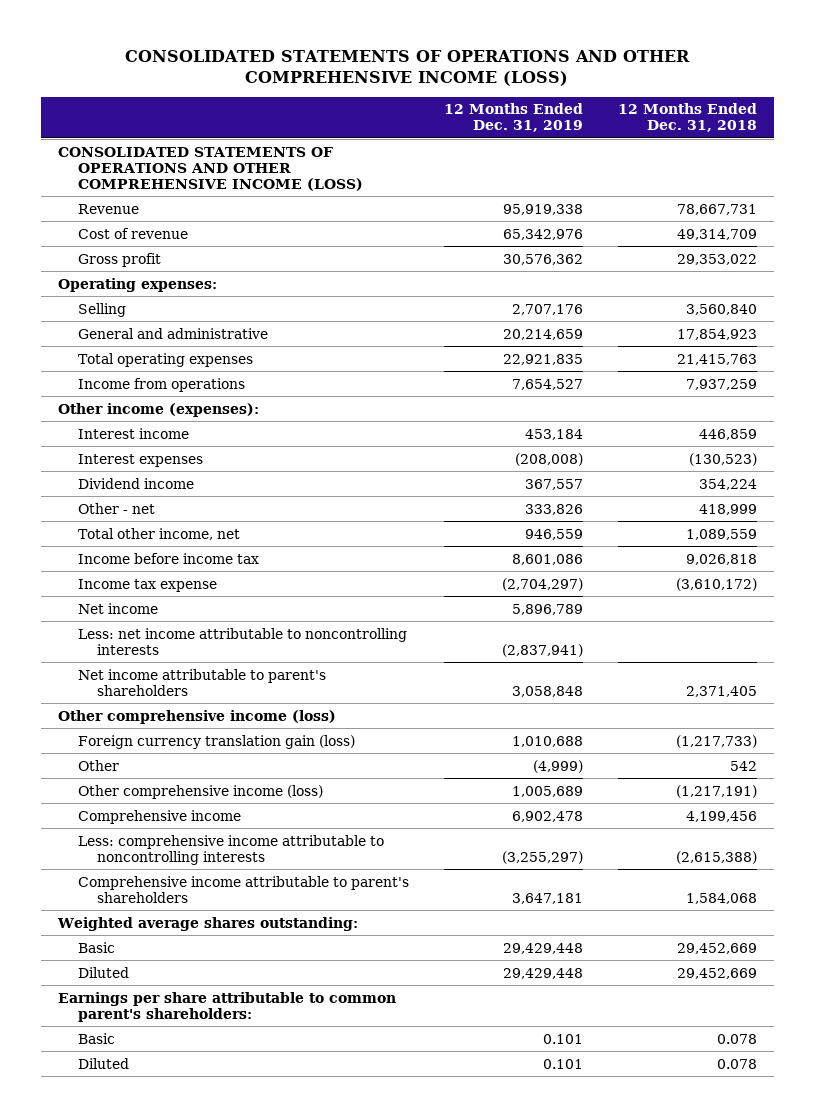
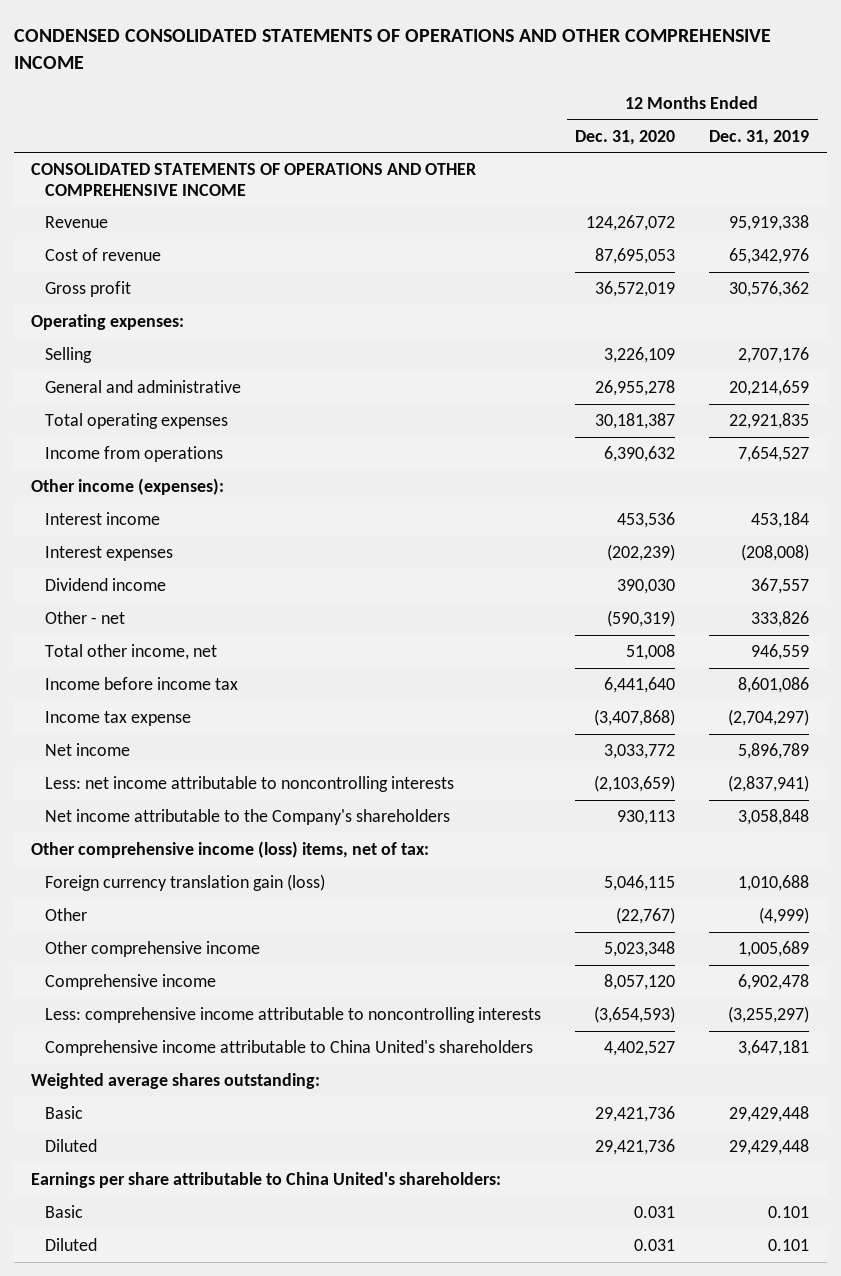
- CONSOLIDATED STATEMENTS OF OPERATIONS AND OTHER COMPREHENSIVE INCOME (LOSS)
+ CONDENSED CONSOLIDATED STATEMENTS OF OPERATIONS AND OTHER COMPREHENSIVE INCOME
- | 12 Months Ended Dec. 31, 2019 | 12 Months Ended Dec. 31, 2018
+ | 12 Months Ended Dec. 31, 2020 | 12 Months Ended Dec. 31, 2019
- CONSOLIDATED STATEMENTS OF OPERATIONS AND OTHER COMPREHENSIVE INCOME (LOSS)
+ CONSOLIDATED STATEMENTS OF OPERATIONS AND OTHER COMPREHENSIVE INCOME
- Net income attributable to parent's shareholders | 3,058,848 | 2,371,405
- Other comprehensive income (loss)
+ Net income attributable to the Company's shareholders | 930,113 | 3,058,848
+ Other comprehensive income (loss) items, net of tax:
- Other comprehensive income (loss) | 1,005,689 | (1,217,191)
+ Other comprehensive income | 5,023,348 | 1,005,689
- Comprehensive income attributable to parent's shareholders | 3,647,181 | 1,584,068
+ Comprehensive income attributable to China United's shareholders | 4,402,527 | 3,647,181
- Earnings per share attributable to common parent's shareholders:
+ Earnings per share attributable to China United's shareholders:

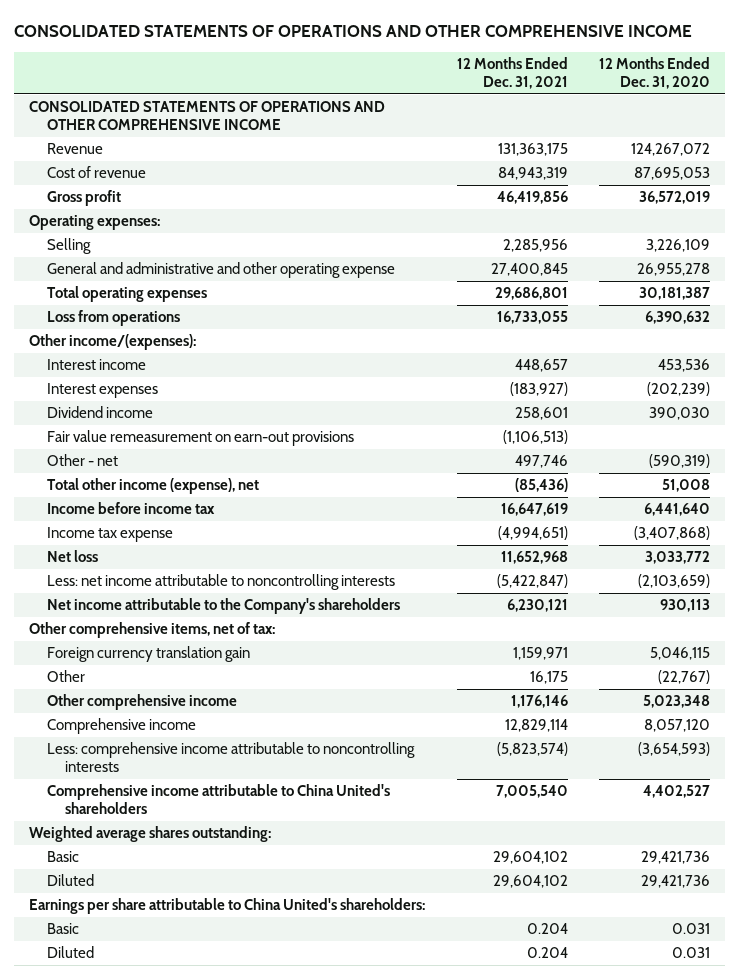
- CONDENSED CONSOLIDATED STATEMENTS OF OPERATIONS AND OTHER COMPREHENSIVE INCOME
+ CONSOLIDATED STATEMENTS OF OPERATIONS AND OTHER COMPREHENSIVE INCOME
- | 12 Months Ended Dec. 31, 2020 | 12 Months Ended Dec. 31, 2019
+ | 12 Months Ended Dec. 31, 2021 | 12 Months Ended Dec. 31, 2020
- General and administrative | 26,955,278 | 20,214,659
+ General and administrative and other operating expense | 27,400,845 | 26,955,278
- Income from operations | 6,390,632 | 7,654,527
- Other income (expenses):
+ Loss from operations | 16,733,055 | 6,390,632
+ Other income/(expenses):
+ Fair value remeasurement on earn-out provisions | (1,106,513) |
- Total other income, net | 51,008 | 946,559
+ Total other income (expense), net | (85,436) | 51,008
- Net income | 3,033,772 | 5,896,789
+ Net loss | 11,652,968 | 3,033,772
- Other comprehensive income (loss) items, net of tax:
- Foreign currency translation gain (loss) | 5,046,115 | 1,010,688
+ Other comprehensive items, net of tax:
+ Foreign currency translation gain | 1,159,971 | 5,046,115

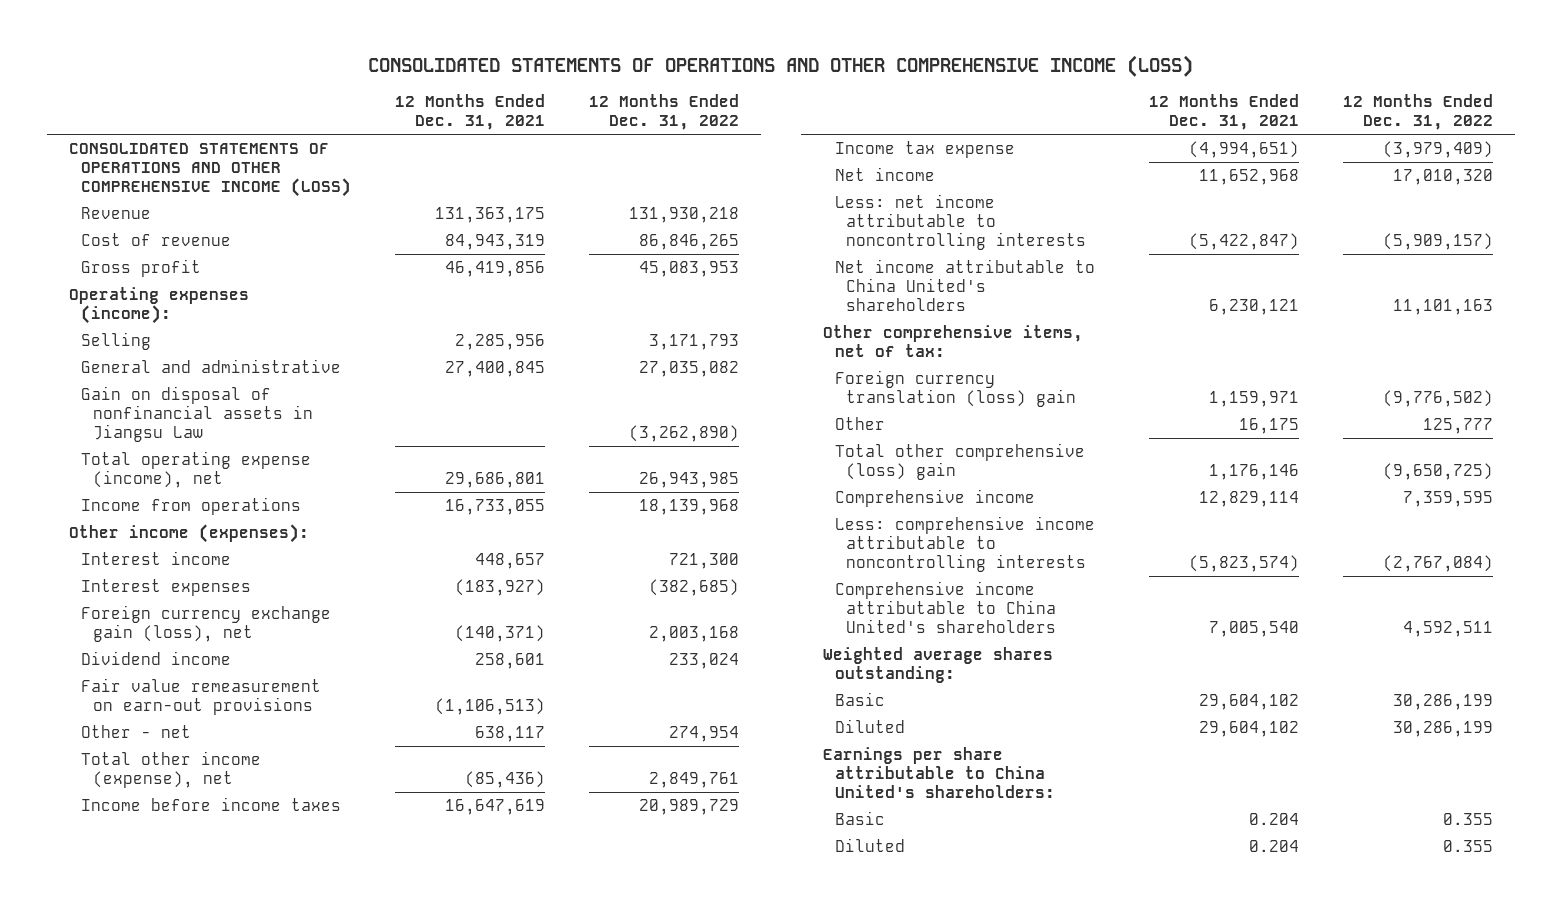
- CONSOLIDATED STATEMENTS OF OPERATIONS AND OTHER COMPREHENSIVE INCOME
+ CONSOLIDATED STATEMENTS OF OPERATIONS AND OTHER COMPREHENSIVE INCOME (LOSS)
- | 12 Months Ended Dec. 31, 2021 | 12 Months Ended Dec. 31, 2020
+ | 12 Months Ended Dec. 31, 2021 | 12 Months Ended Dec. 31, 2022
- CONSOLIDATED STATEMENTS OF OPERATIONS AND OTHER COMPREHENSIVE INCOME
+ CONSOLIDATED STATEMENTS OF OPERATIONS AND OTHER COMPREHENSIVE INCOME (LOSS)
- Operating expenses:
+ Operating expenses (income):
- General and administrative and other operating expense | 27,400,845 | 26,955,278
- Total operating expenses | 29,686,801 | 30,181,387
- Loss from operations | 16,733,055 | 6,390,632
- Other income/(expenses):
+ General and administrative | 27,400,845 | 27,035,082
+ Gain on disposal of nonfinancial assets in Jiangsu Law | | (3,262,890)
+ Total operating expense (income), net | 29,686,801 | 26,943,985
+ Income from operations | 16,733,055 | 18,139,968
+ Other income (expenses):
+ Foreign currency exchange gain (loss), net | (140,371) | 2,003,168
- Other - net | 497,746 | (590,319)
+ Other - net | 638,117 | 274,954
- Income before income tax | 16,647,619 | 6,441,640
+ Income before income taxes | 16,647,619 | 20,989,729
- Net loss | 11,652,968 | 3,033,772
+ Net income | 11,652,968 | 17,010,320
- Net income attributable to the Company's shareholders | 6,230,121 | 930,113
+ Net income attributable to China United's shareholders | 6,230,121 | 11,101,163
- Foreign currency translation gain | 1,159,971 | 5,046,115
+ Foreign currency translation (loss) gain | 1,159,971 | (9,776,502)
- Other comprehensive income | 1,176,146 | 5,023,348
+ Total other comprehensive (loss) gain | 1,176,146 | (9,650,725)

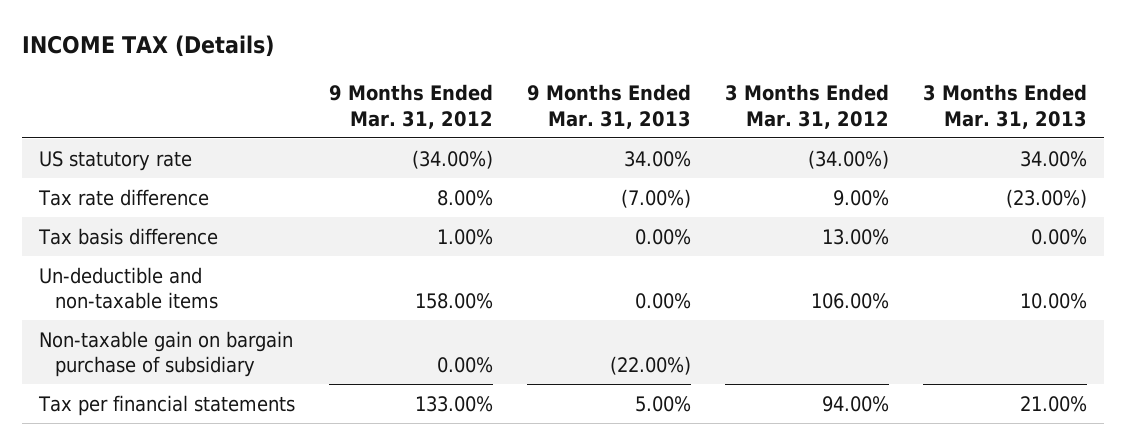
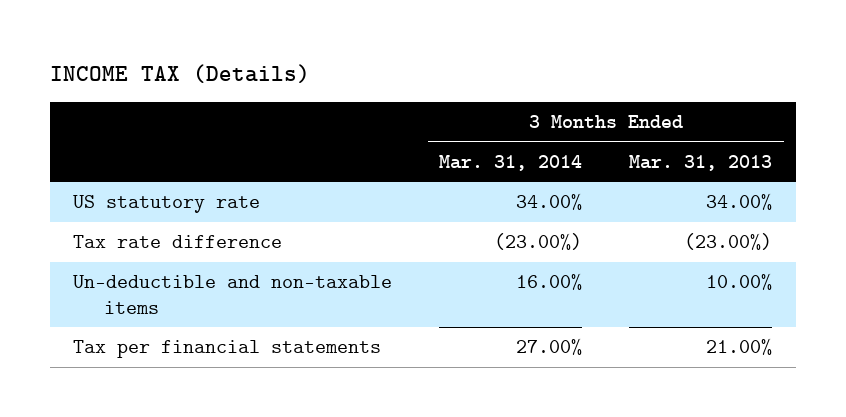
- | 9 Months Ended Mar. 31, 2012 | 9 Months Ended Mar. 31, 2013 | 3 Months Ended Mar. 31, 2012 | 3 Months Ended Mar. 31, 2013
+ | 3 Months Ended Mar. 31, 2014 | 3 Months Ended Mar. 31, 2013
- Tax basis difference | 1.00% | 0.00% | 13.00% | 0.00%
- Non-taxable gain on bargain purchase of subsidiary | 0.00% | (22.00%) | |

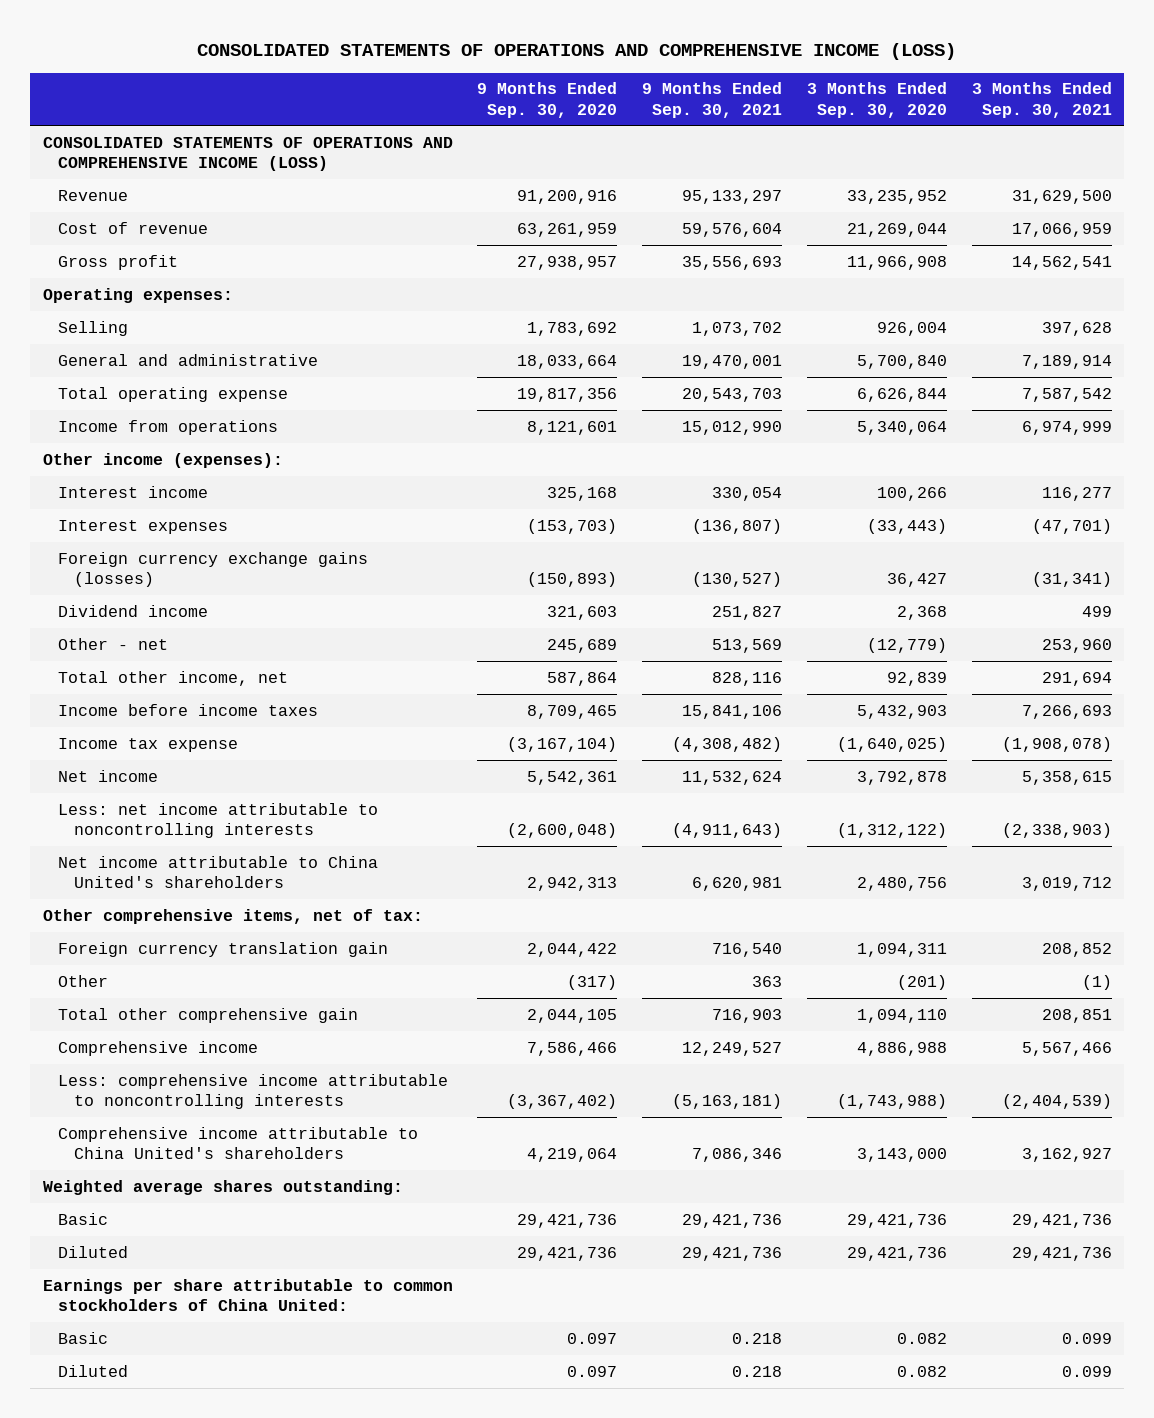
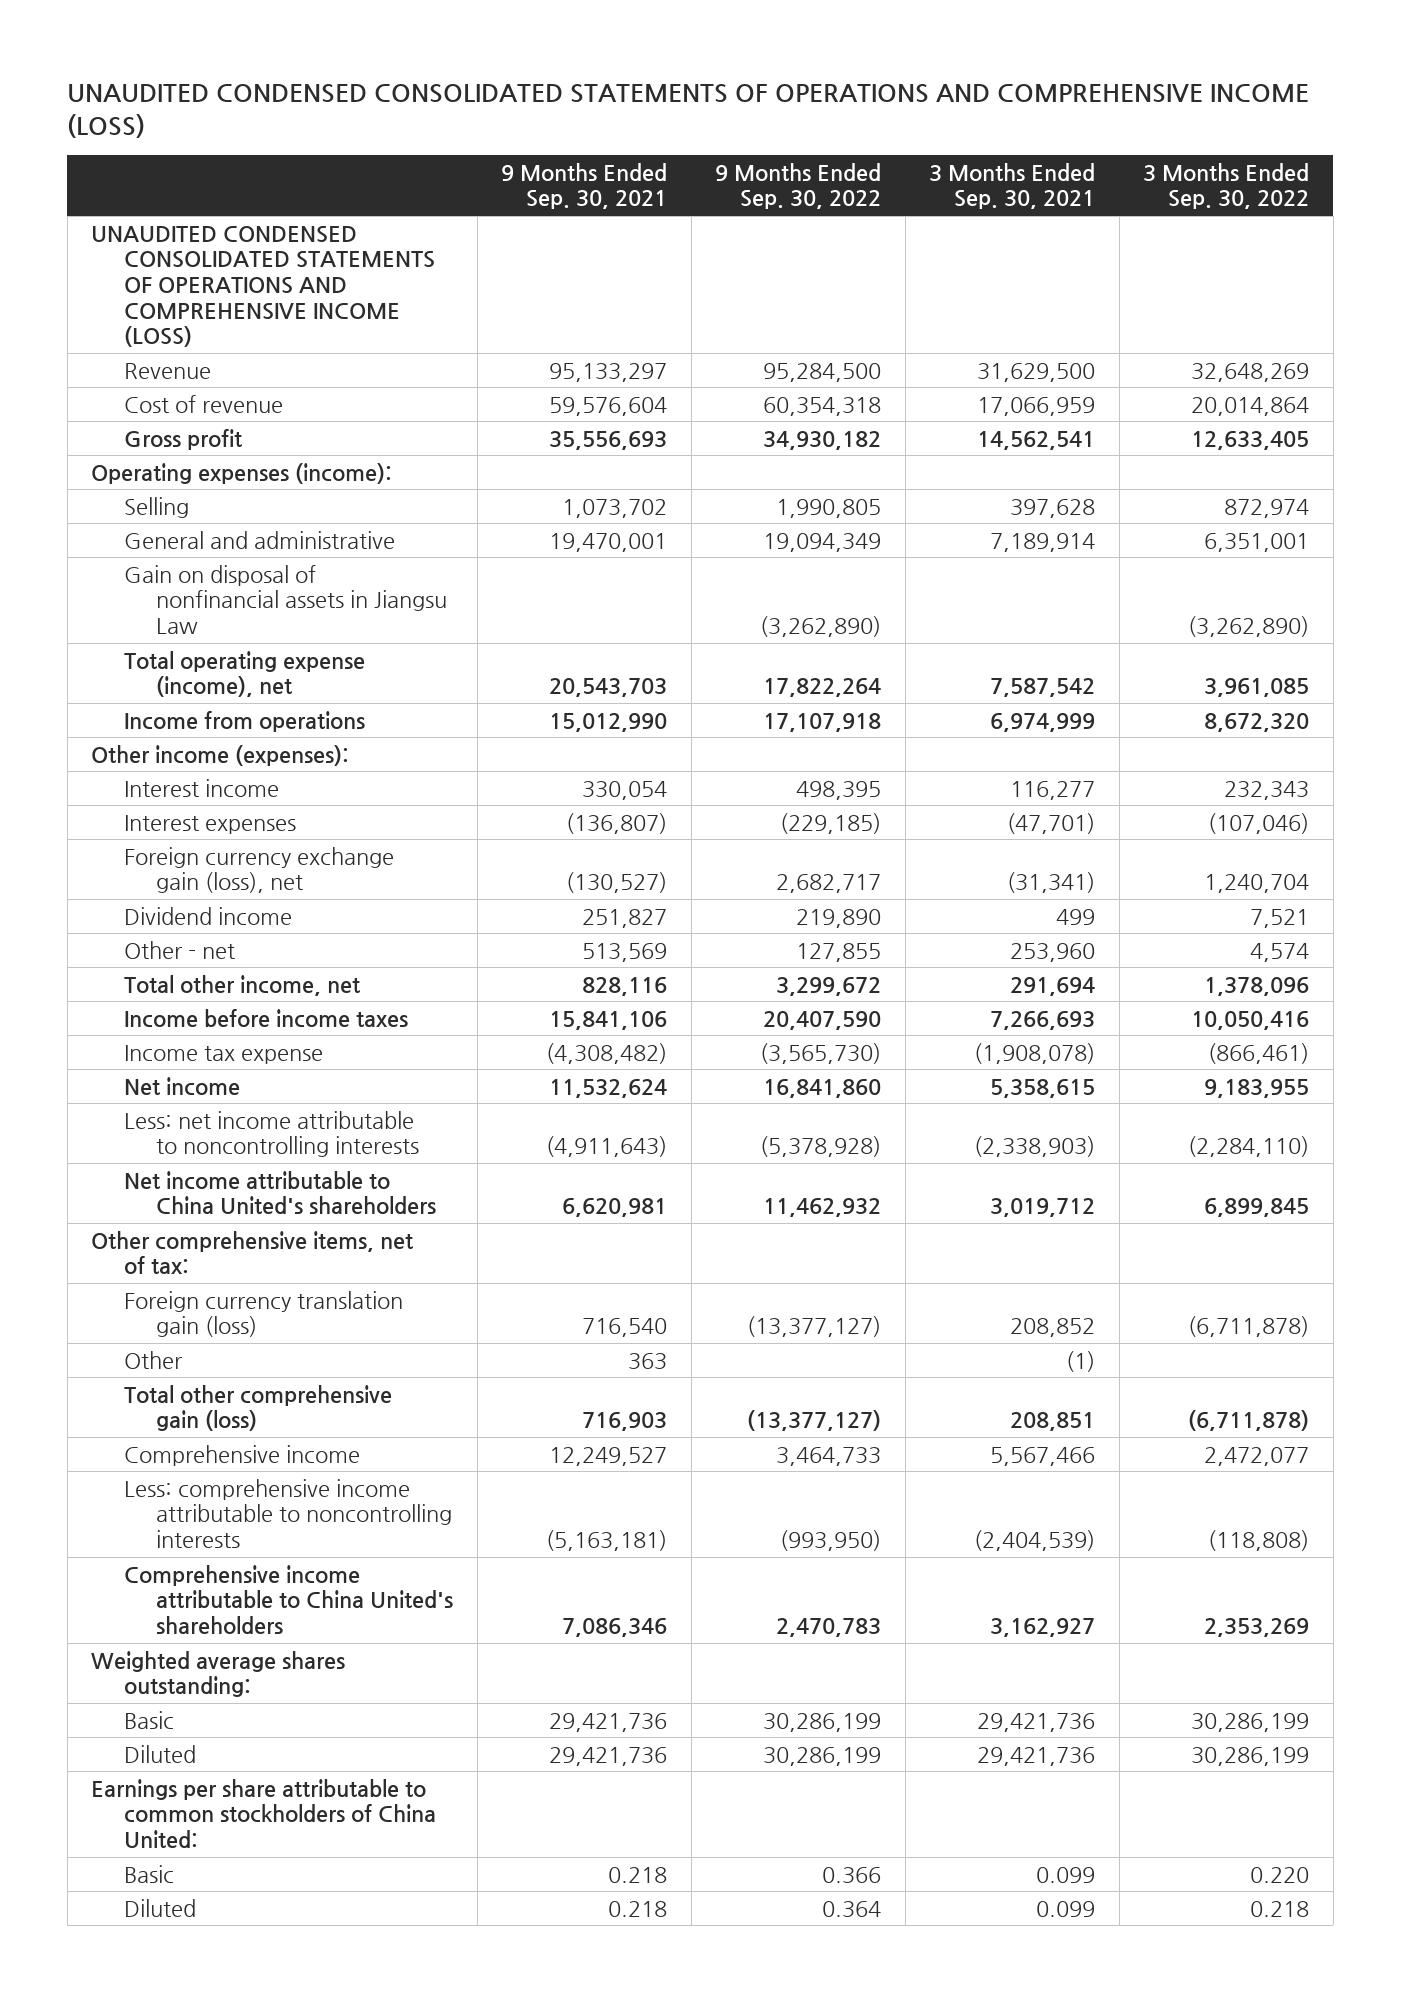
- CONSOLIDATED STATEMENTS OF OPERATIONS AND COMPREHENSIVE INCOME (LOSS)
+ UNAUDITED CONDENSED CONSOLIDATED STATEMENTS OF OPERATIONS AND COMPREHENSIVE INCOME (LOSS)
- | 9 Months Ended Sep. 30, 2020 | 9 Months Ended Sep. 30, 2021 | 3 Months Ended Sep. 30, 2020 | 3 Months Ended Sep. 30, 2021
+ | 9 Months Ended Sep. 30, 2021 | 9 Months Ended Sep. 30, 2022 | 3 Months Ended Sep. 30, 2021 | 3 Months Ended Sep. 30, 2022
- CONSOLIDATED STATEMENTS OF OPERATIONS AND COMPREHENSIVE INCOME (LOSS)
+ UNAUDITED CONDENSED CONSOLIDATED STATEMENTS OF OPERATIONS AND COMPREHENSIVE INCOME (LOSS)
- Operating expenses:
+ Operating expenses (income):
- Total operating expense | 19,817,356 | 20,543,703 | 6,626,844 | 7,587,542
+ Gain on disposal of nonfinancial assets in Jiangsu Law | | (3,262,890) | | (3,262,890)
+ Total operating expense (income), net | 20,543,703 | 17,822,264 | 7,587,542 | 3,961,085
- Foreign currency exchange gains (losses) | (150,893) | (130,527) | 36,427 | (31,341)
+ Foreign currency exchange gain (loss), net | (130,527) | 2,682,717 | (31,341) | 1,240,704
- Foreign currency translation gain | 2,044,422 | 716,540 | 1,094,311 | 208,852
+ Foreign currency translation gain (loss) | 716,540 | (13,377,127) | 208,852 | (6,711,878)
- Total other comprehensive gain | 2,044,105 | 716,903 | 1,094,110 | 208,851
+ Total other comprehensive gain (loss) | 716,903 | (13,377,127) | 208,851 | (6,711,878)

